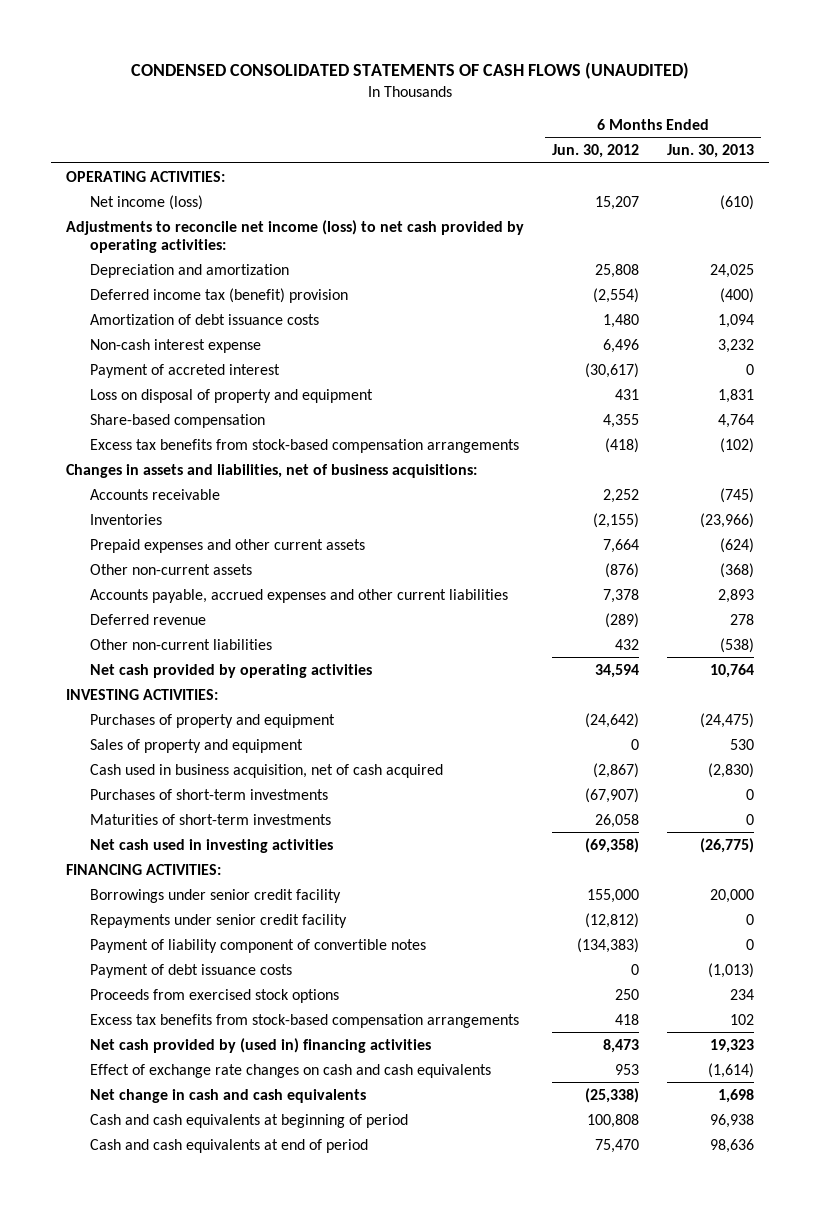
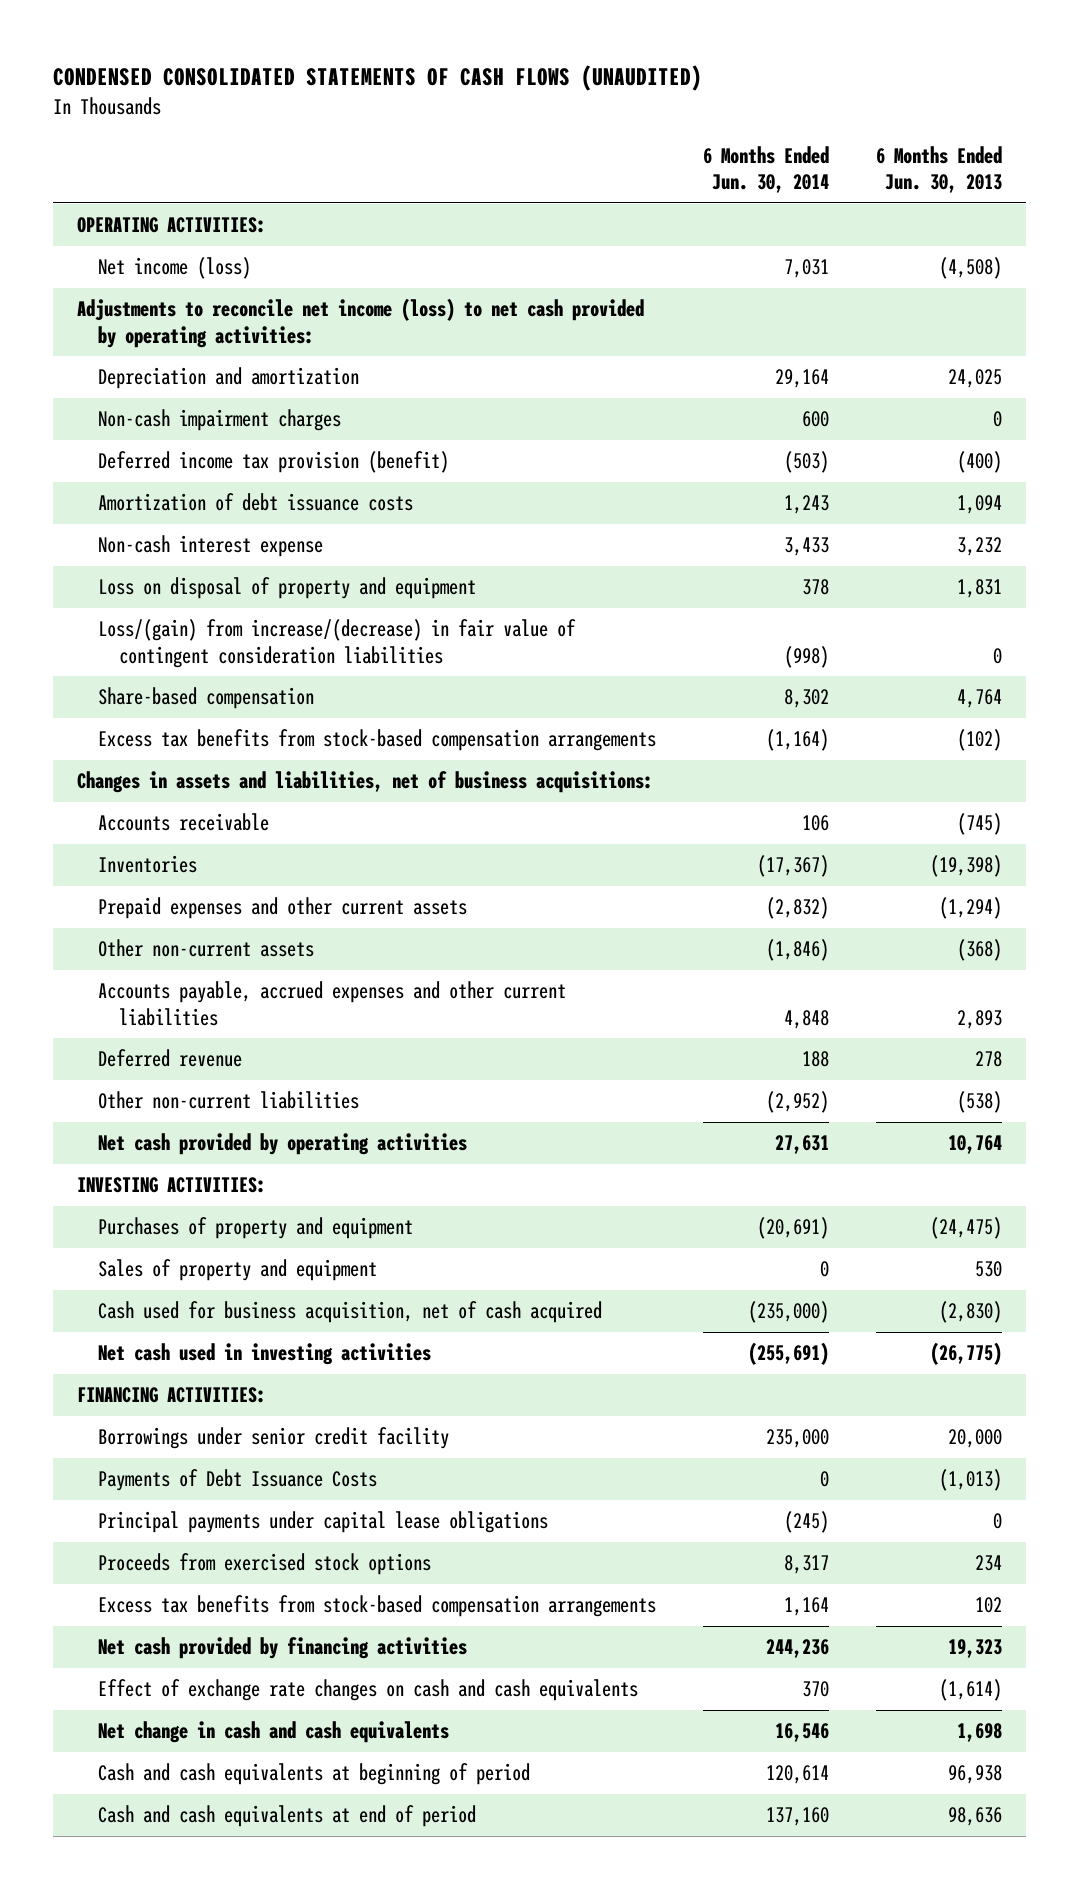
- | 6 Months Ended Jun. 30, 2012 | 6 Months Ended Jun. 30, 2013
+ | 6 Months Ended Jun. 30, 2014 | 6 Months Ended Jun. 30, 2013
- Net income (loss) | 15,207 | (610)
+ Net income (loss) | 7,031 | (4,508)
- Deferred income tax (benefit) provision | (2,554) | (400)
+ Non-cash impairment charges | 600 | 0
+ Deferred income tax provision (benefit) | (503) | (400)
- Payment of accreted interest | (30,617) | 0
+ Loss/(gain) from increase/(decrease) in fair value of contingent consideration liabilities | (998) | 0
- Inventories | (2,155) | (23,966)
- Prepaid expenses and other current assets | 7,664 | (624)
+ Inventories | (17,367) | (19,398)
+ Prepaid expenses and other current assets | (2,832) | (1,294)
- Cash used in business acquisition, net of cash acquired | (2,867) | (2,830)
- Purchases of short-term investments | (67,907) | 0
- Maturities of short-term investments | 26,058 | 0
+ Cash used for business acquisition, net of cash acquired | (235,000) | (2,830)
- Repayments under senior credit facility | (12,812) | 0
- Payment of liability component of convertible notes | (134,383) | 0
- Payment of debt issuance costs | 0 | (1,013)
+ Payments of Debt Issuance Costs | 0 | (1,013)
+ Principal payments under capital lease obligations | (245) | 0
- Net cash provided by (used in) financing activities | 8,473 | 19,323
+ Net cash provided by financing activities | 244,236 | 19,323

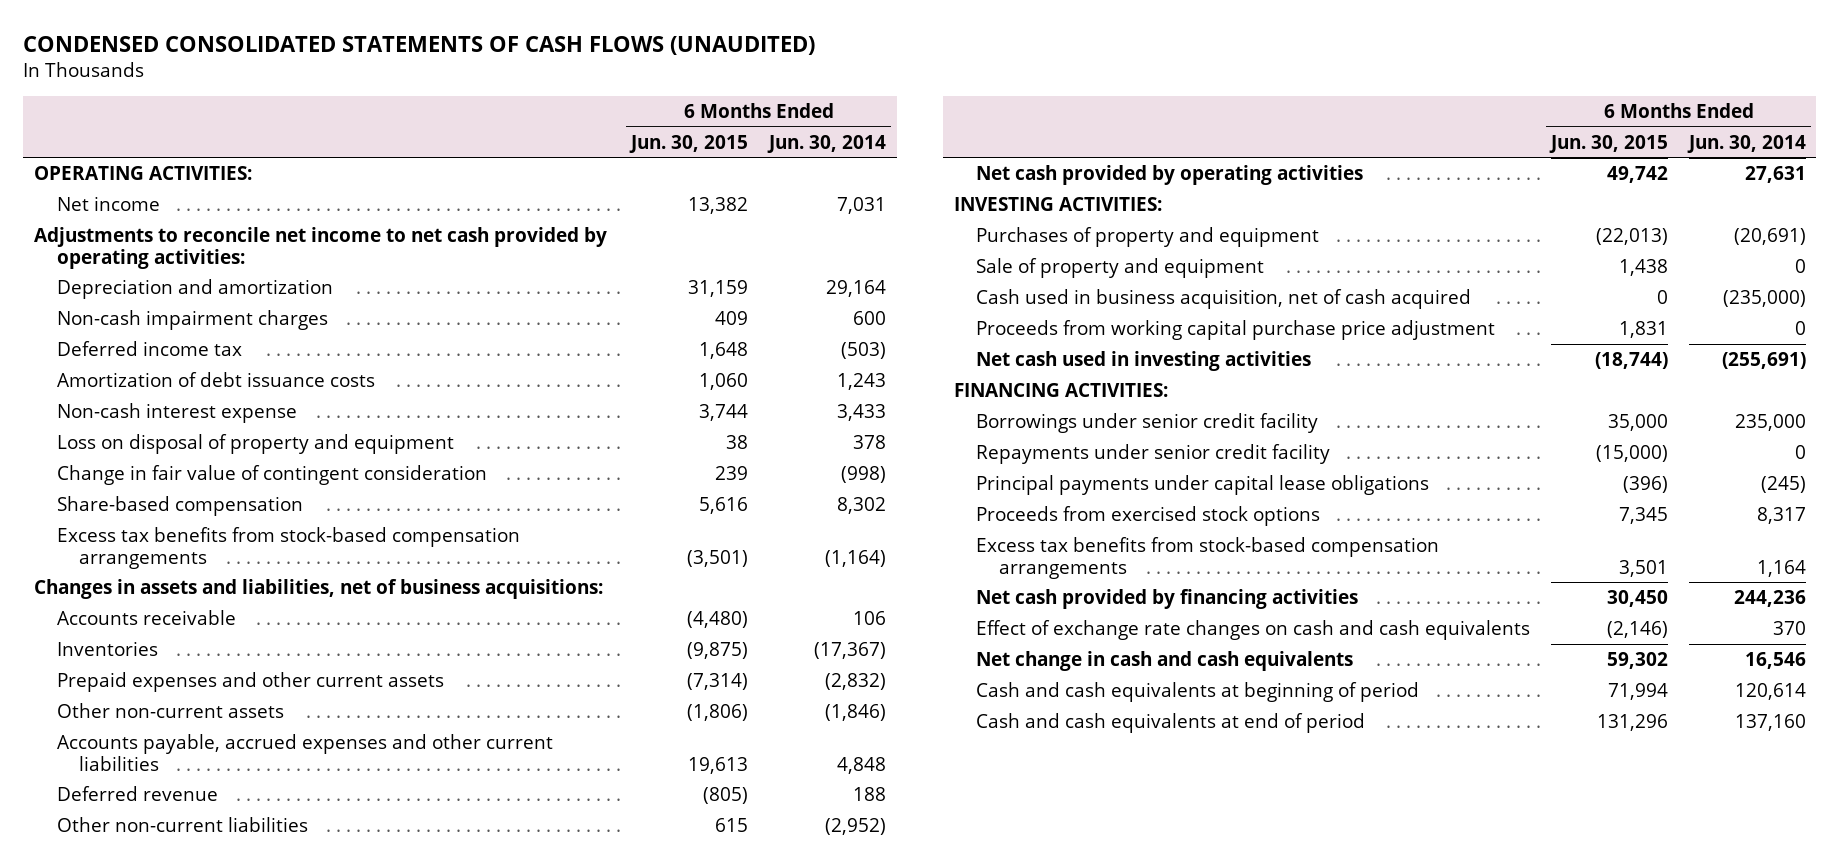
- | 6 Months Ended Jun. 30, 2014 | 6 Months Ended Jun. 30, 2013
+ | 6 Months Ended Jun. 30, 2015 | 6 Months Ended Jun. 30, 2014
- Net income (loss) | 7,031 | (4,508)
- Adjustments to reconcile net income (loss) to net cash provided by operating activities:
+ Net income | 13,382 | 7,031
+ Adjustments to reconcile net income to net cash provided by operating activities:
- Deferred income tax provision (benefit) | (503) | (400)
+ Deferred income tax | 1,648 | (503)
- Loss/(gain) from increase/(decrease) in fair value of contingent consideration liabilities | (998) | 0
+ Change in fair value of contingent consideration | 239 | (998)
- Sales of property and equipment | 0 | 530
- Cash used for business acquisition, net of cash acquired | (235,000) | (2,830)
+ Sale of property and equipment | 1,438 | 0
+ Cash used in business acquisition, net of cash acquired | 0 | (235,000)
+ Proceeds from working capital purchase price adjustment | 1,831 | 0
- Payments of Debt Issuance Costs | 0 | (1,013)
+ Repayments under senior credit facility | (15,000) | 0

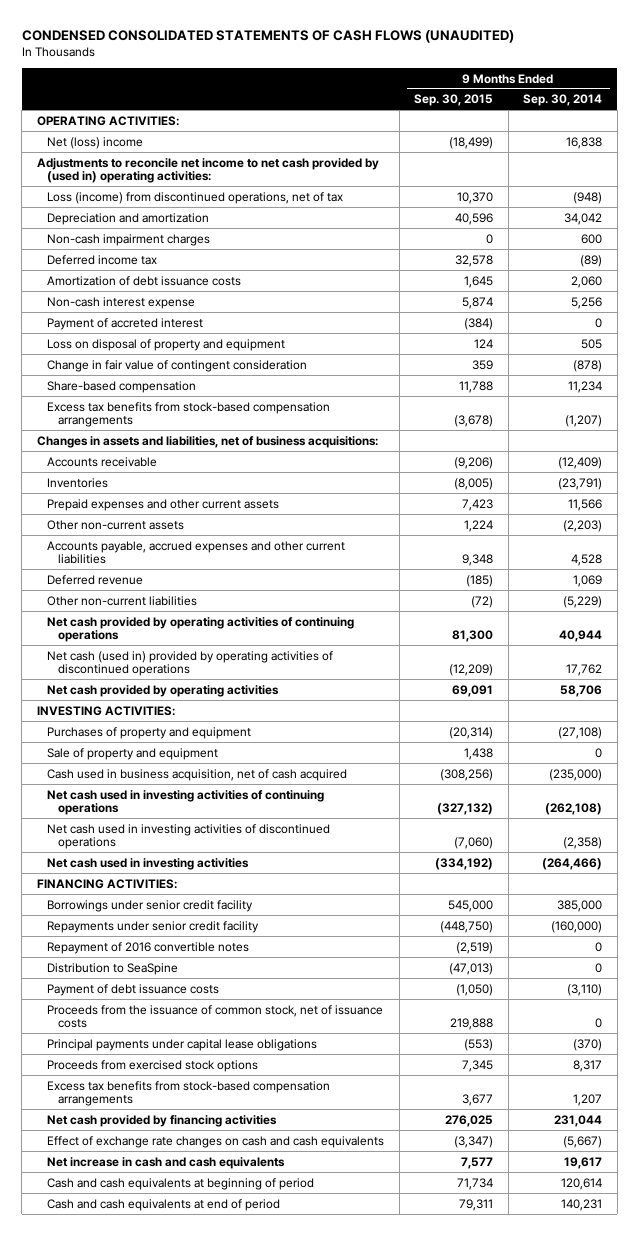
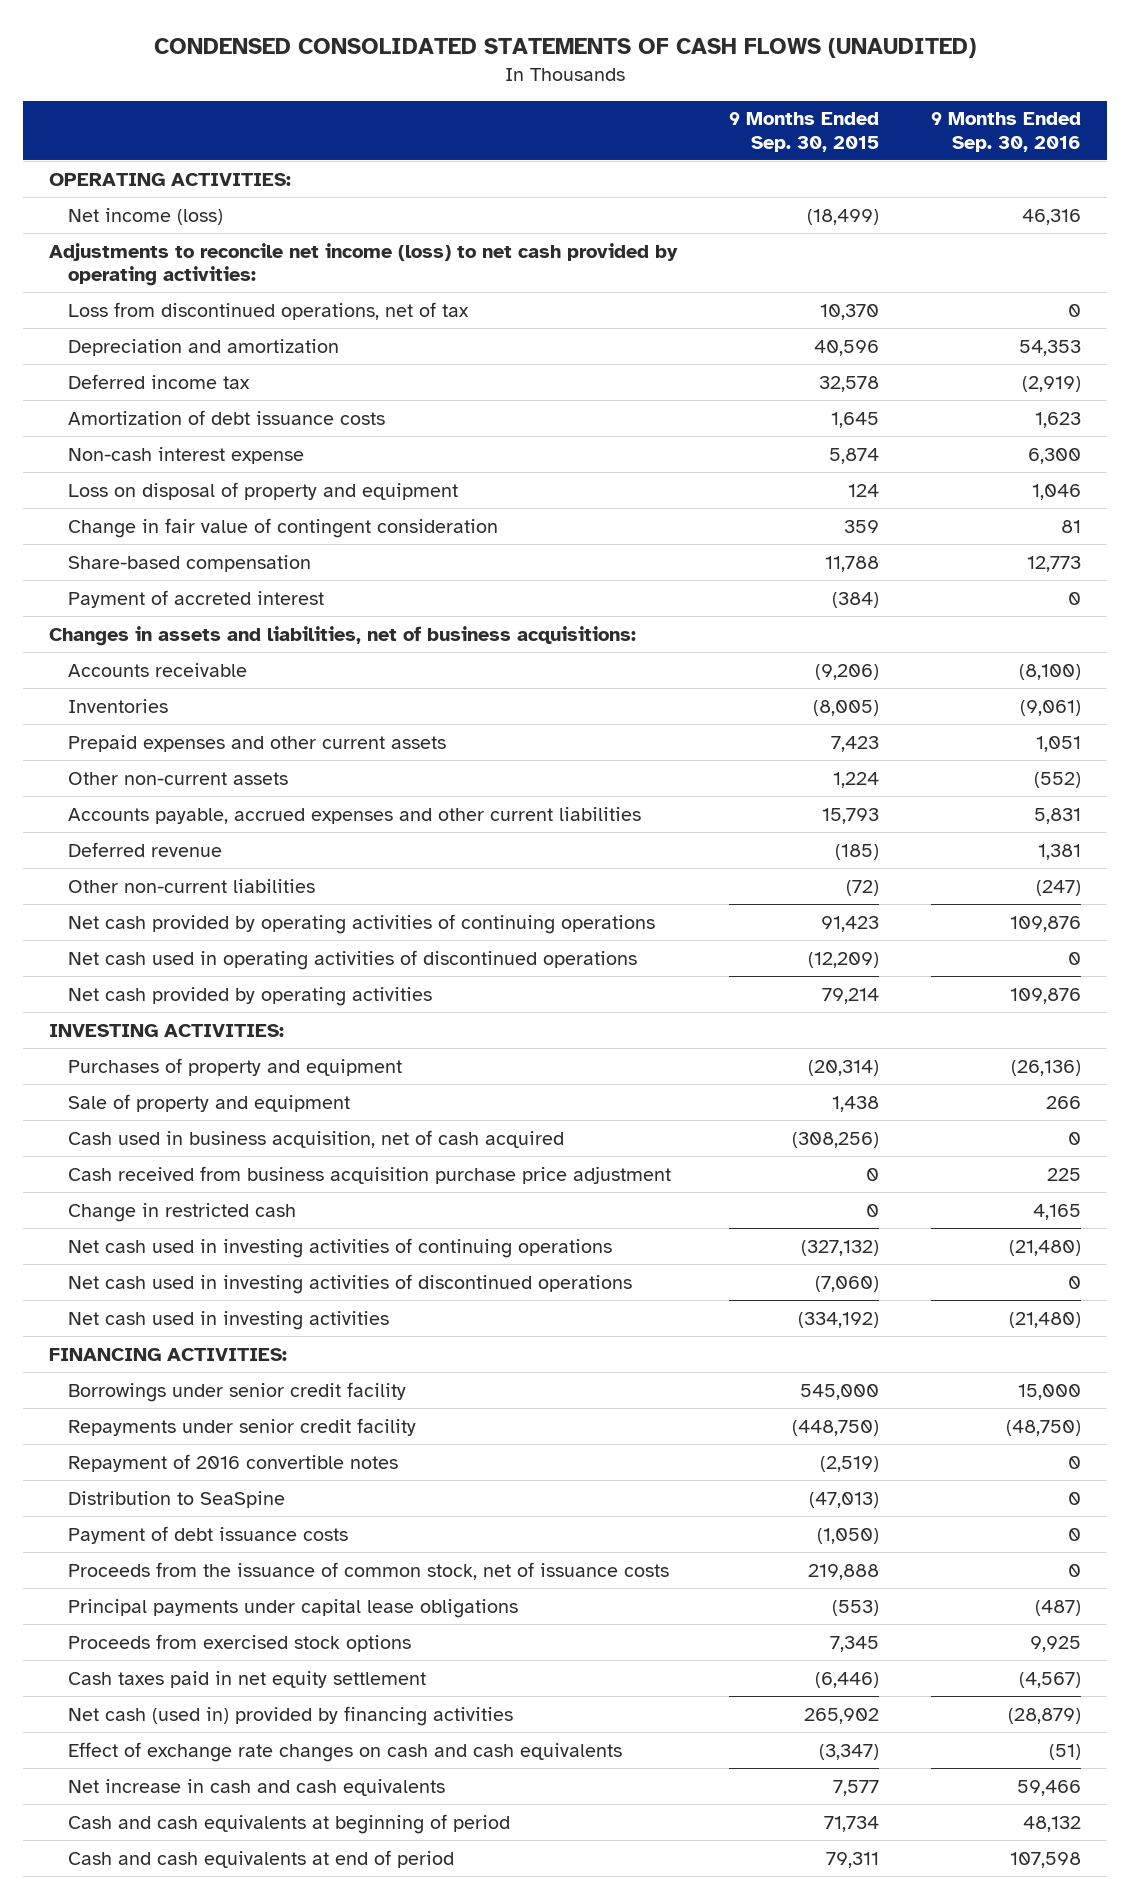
- | 9 Months Ended Sep. 30, 2015 | 9 Months Ended Sep. 30, 2014
+ | 9 Months Ended Sep. 30, 2015 | 9 Months Ended Sep. 30, 2016
- Net (loss) income | (18,499) | 16,838
- Adjustments to reconcile net income to net cash provided by (used in) operating activities:
- Loss (income) from discontinued operations, net of tax | 10,370 | (948)
+ Net income (loss) | (18,499) | 46,316
+ Adjustments to reconcile net income (loss) to net cash provided by operating activities:
+ Loss from discontinued operations, net of tax | 10,370 | 0
- Non-cash impairment charges | 0 | 600
- Excess tax benefits from stock-based compensation arrangements | (3,678) | (1,207)
moved down: Payment of accreted interest | (384) | 0
- Accounts payable, accrued expenses and other current liabilities | 9,348 | 4,528
+ Accounts payable, accrued expenses and other current liabilities | 15,793 | 5,831
- Net cash provided by operating activities of continuing operations | 81,300 | 40,944
- Net cash (used in) provided by operating activities of discontinued operations | (12,209) | 17,762
- Net cash provided by operating activities | 69,091 | 58,706
+ Net cash provided by operating activities of continuing operations | 91,423 | 109,876
+ Net cash used in operating activities of discontinued operations | (12,209) | 0
+ Net cash provided by operating activities | 79,214 | 109,876
+ Cash received from business acquisition purchase price adjustment | 0 | 225
+ Change in restricted cash | 0 | 4,165
- Excess tax benefits from stock-based compensation arrangements | 3,677 | 1,207
- Net cash provided by financing activities | 276,025 | 231,044
+ Cash taxes paid in net equity settlement | (6,446) | (4,567)
+ Net cash (used in) provided by financing activities | 265,902 | (28,879)

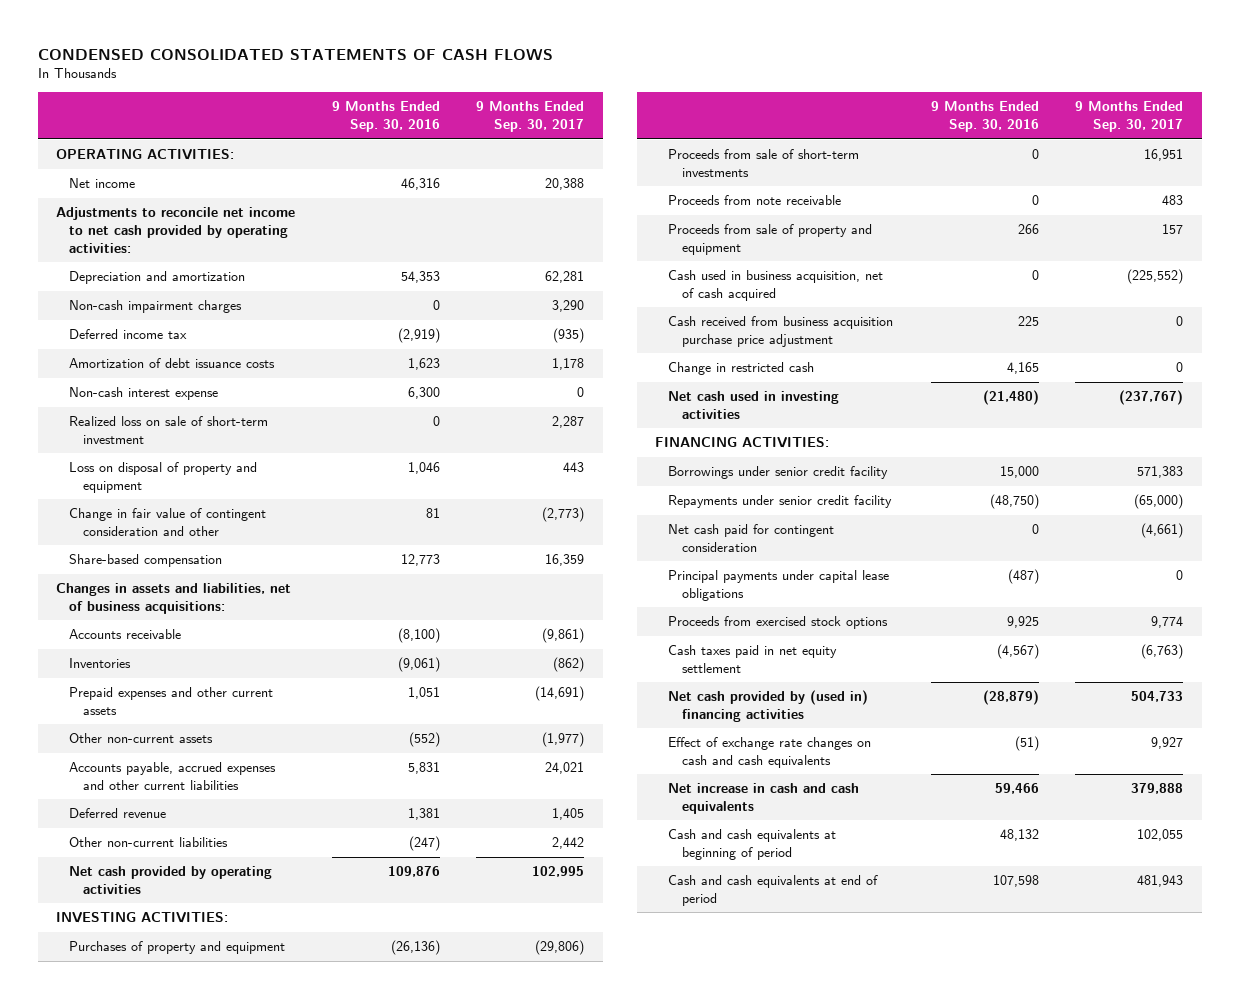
- CONDENSED CONSOLIDATED STATEMENTS OF CASH FLOWS (UNAUDITED)
+ CONDENSED CONSOLIDATED STATEMENTS OF CASH FLOWS
- | 9 Months Ended Sep. 30, 2015 | 9 Months Ended Sep. 30, 2016
+ | 9 Months Ended Sep. 30, 2016 | 9 Months Ended Sep. 30, 2017
- Net income (loss) | (18,499) | 46,316
- Adjustments to reconcile net income (loss) to net cash provided by operating activities:
- Loss from discontinued operations, net of tax | 10,370 | 0
+ Net income | 46,316 | 20,388
+ Adjustments to reconcile net income to net cash provided by operating activities:
+ Non-cash impairment charges | 0 | 3,290
+ Realized loss on sale of short-term investment | 0 | 2,287
- Change in fair value of contingent consideration | 359 | 81
+ Change in fair value of contingent consideration and other | 81 | (2,773)
- Payment of accreted interest | (384) | 0
- Net cash provided by operating activities of continuing operations | 91,423 | 109,876
- Net cash used in operating activities of discontinued operations | (12,209) | 0
- Sale of property and equipment | 1,438 | 266
+ Proceeds from sale of short-term investments | 0 | 16,951
+ Proceeds from note receivable | 0 | 483
+ Proceeds from sale of property and equipment | 266 | 157
- Net cash used in investing activities of continuing operations | (327,132) | (21,480)
- Net cash used in investing activities of discontinued operations | (7,060) | 0
- Repayment of 2016 convertible notes | (2,519) | 0
- Distribution to SeaSpine | (47,013) | 0
- Payment of debt issuance costs | (1,050) | 0
- Proceeds from the issuance of common stock, net of issuance costs | 219,888 | 0
+ Net cash paid for contingent consideration | 0 | (4,661)
- Net cash (used in) provided by financing activities | 265,902 | (28,879)
+ Net cash provided by (used in) financing activities | (28,879) | 504,733

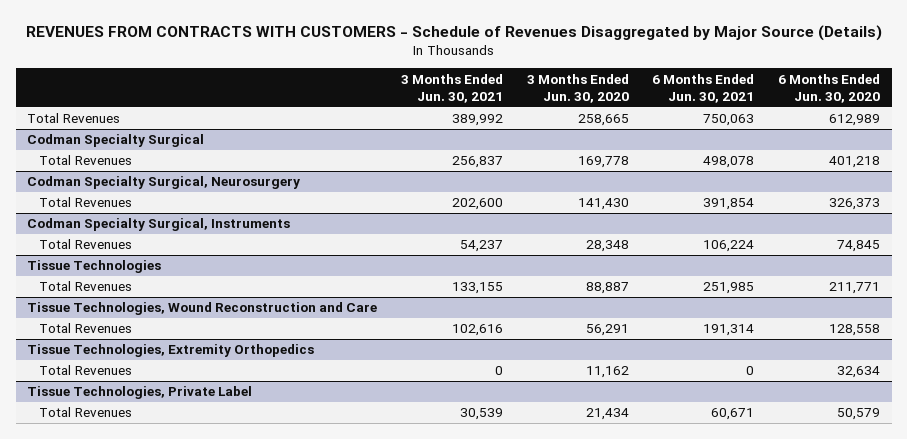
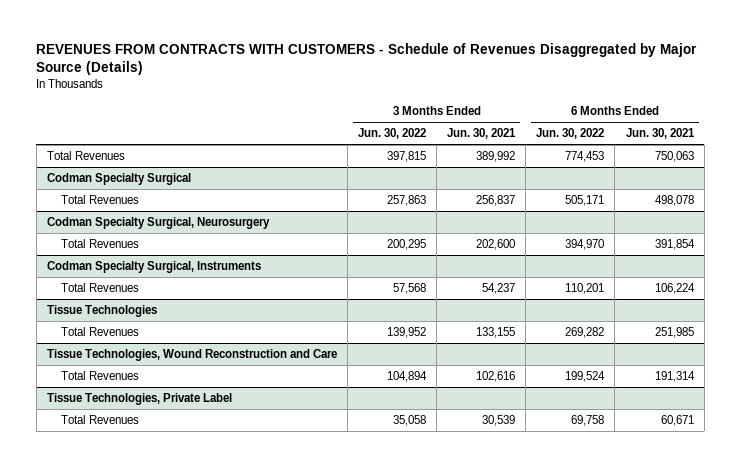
- | 3 Months Ended Jun. 30, 2021 | 3 Months Ended Jun. 30, 2020 | 6 Months Ended Jun. 30, 2021 | 6 Months Ended Jun. 30, 2020
+ | 3 Months Ended Jun. 30, 2022 | 3 Months Ended Jun. 30, 2021 | 6 Months Ended Jun. 30, 2022 | 6 Months Ended Jun. 30, 2021
- Tissue Technologies, Extremity Orthopedics
- Total Revenues | 0 | 11,162 | 0 | 32,634

